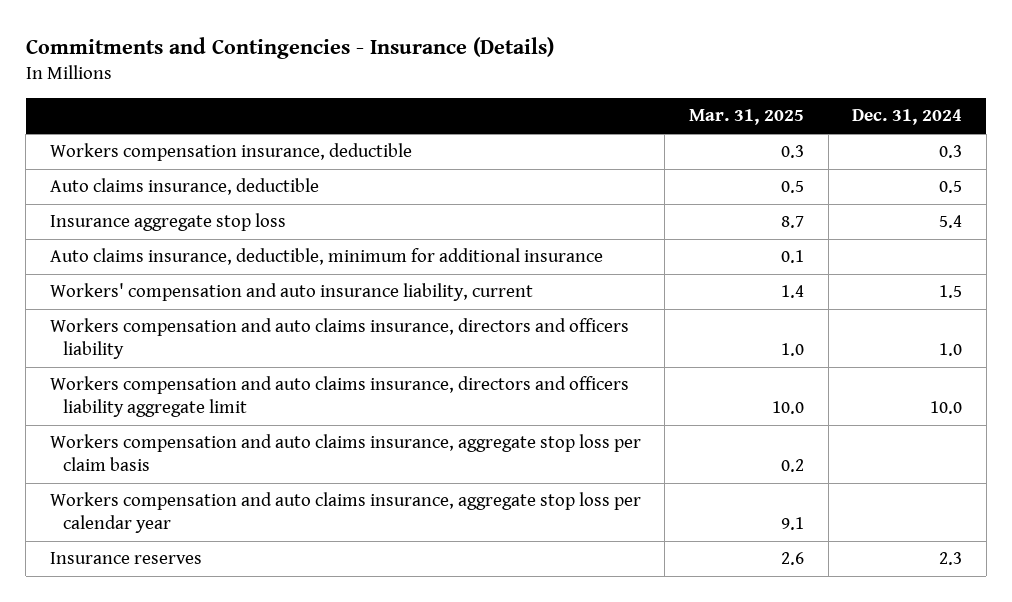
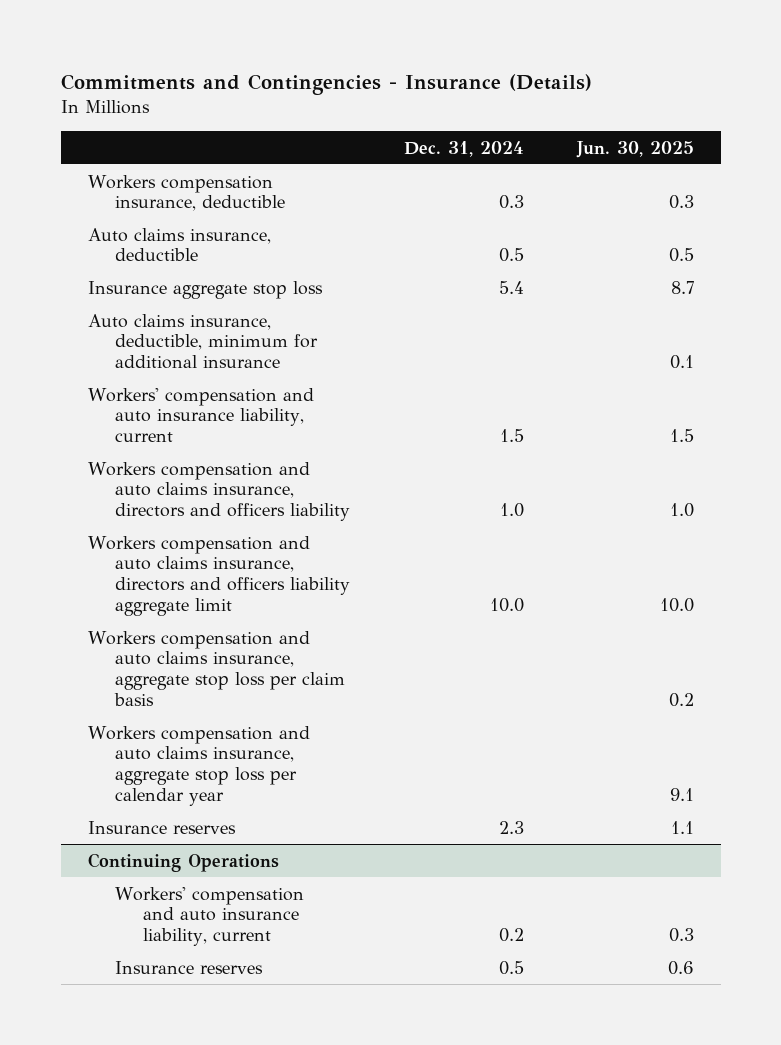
- | Mar. 31, 2025 | Dec. 31, 2024
+ | Dec. 31, 2024 | Jun. 30, 2025
+ Continuing Operations
+ Workers' compensation and auto insurance liability, current | 0.2 | 0.3
+ Insurance reserves | 0.5 | 0.6

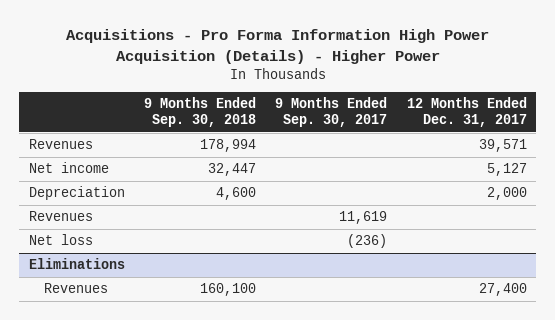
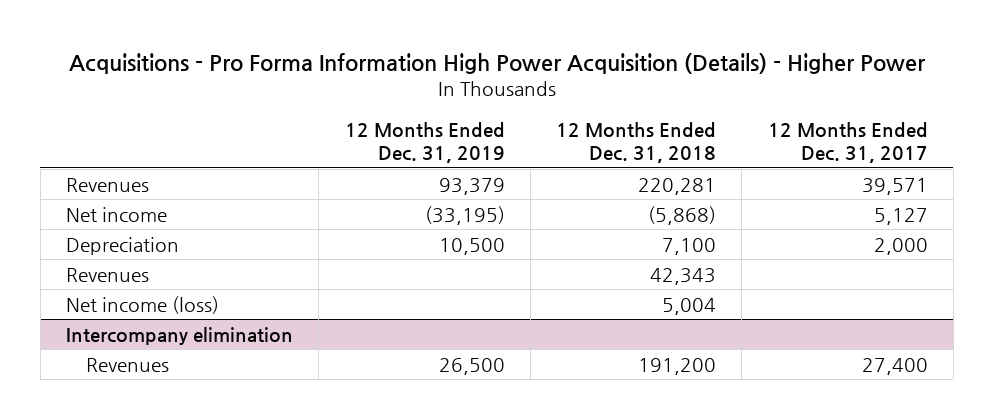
- | 9 Months Ended Sep. 30, 2018 | 9 Months Ended Sep. 30, 2017 | 12 Months Ended Dec. 31, 2017
+ | 12 Months Ended Dec. 31, 2019 | 12 Months Ended Dec. 31, 2018 | 12 Months Ended Dec. 31, 2017
- Net loss | | (236) |
- Eliminations
+ Net income (loss) | | 5,004 |
+ Intercompany elimination

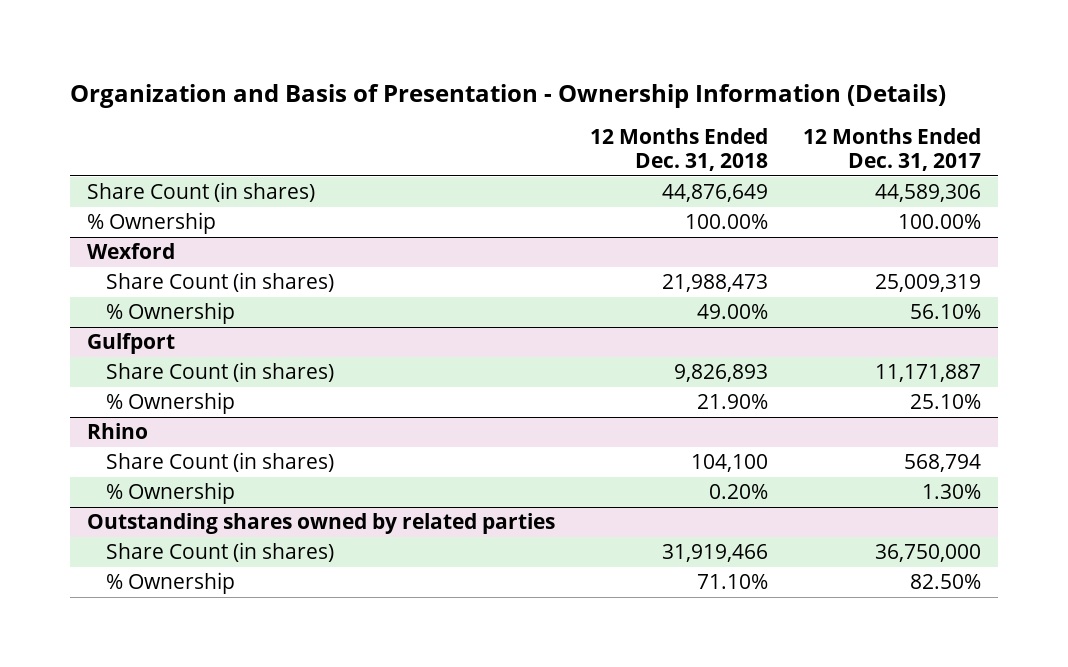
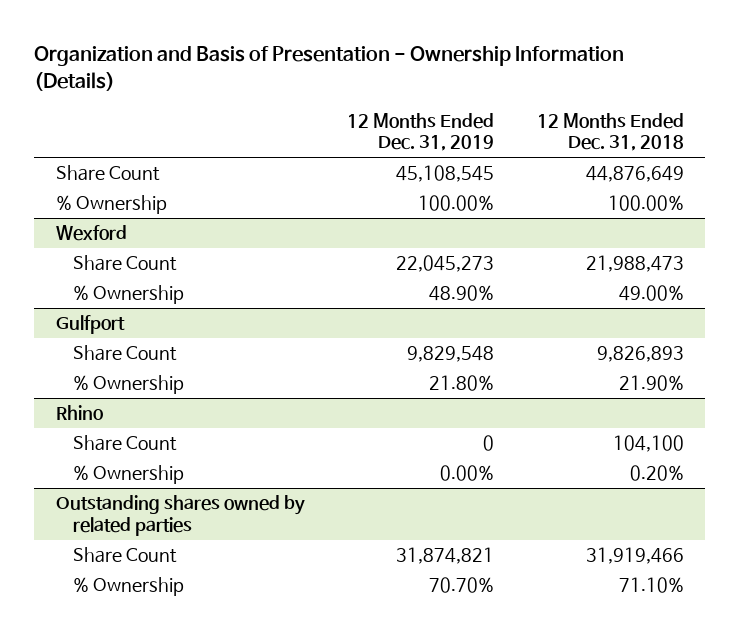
- | 12 Months Ended Dec. 31, 2018 | 12 Months Ended Dec. 31, 2017
+ | 12 Months Ended Dec. 31, 2019 | 12 Months Ended Dec. 31, 2018
- Share Count (in shares) | 44,876,649 | 44,589,306
+ Share Count | 45,108,545 | 44,876,649
@ Wexford
- Share Count (in shares) | 21,988,473 | 25,009,319
+ Share Count | 22,045,273 | 21,988,473
@ Gulfport
- Share Count (in shares) | 9,826,893 | 11,171,887
+ Share Count | 9,829,548 | 9,826,893
@ Rhino
- Share Count (in shares) | 104,100 | 568,794
+ Share Count | 0 | 104,100
@ Outstanding shares owned by related parties
- Share Count (in shares) | 31,919,466 | 36,750,000
+ Share Count | 31,874,821 | 31,919,466

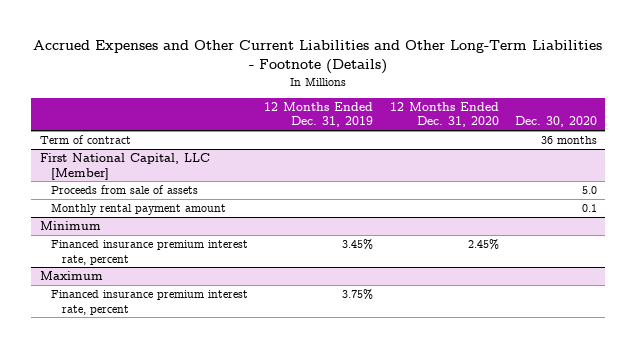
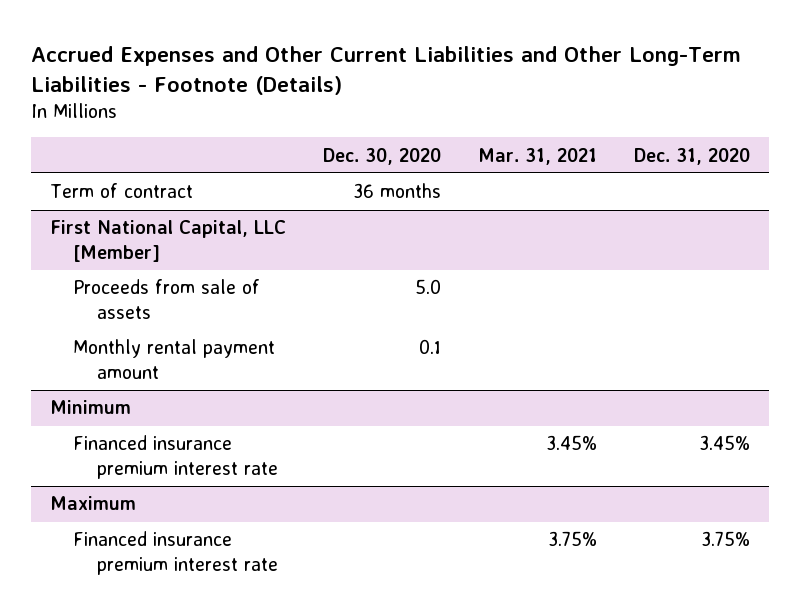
- | 12 Months Ended Dec. 31, 2019 | 12 Months Ended Dec. 31, 2020 | Dec. 30, 2020
+ | Dec. 30, 2020 | Mar. 31, 2021 | Dec. 31, 2020
@ Minimum
- Financed insurance premium interest rate, percent | 3.45% | 2.45% |
+ Financed insurance premium interest rate | | 3.45% | 3.45%
@ Maximum
- Financed insurance premium interest rate, percent | 3.75% | |
+ Financed insurance premium interest rate | | 3.75% | 3.75%

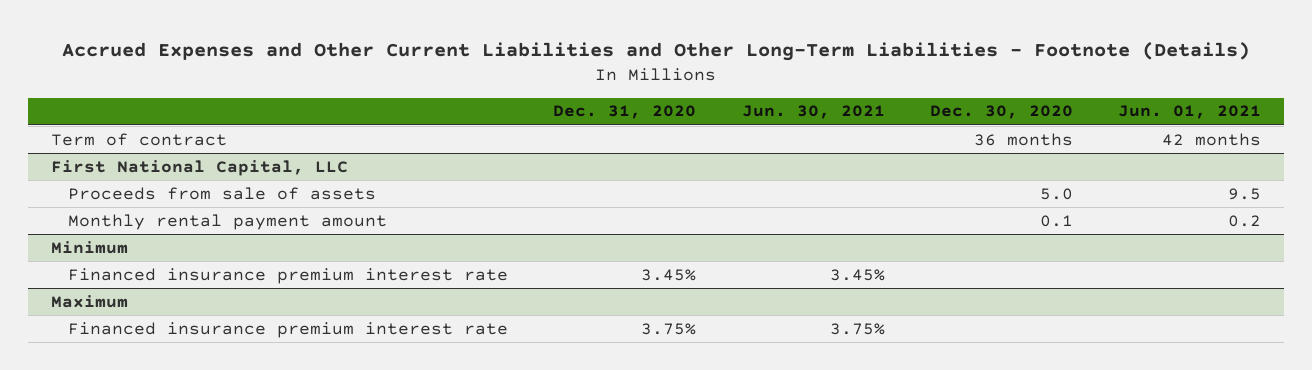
- | Dec. 30, 2020 | Mar. 31, 2021 | Dec. 31, 2020
+ | Dec. 31, 2020 | Jun. 30, 2021 | Dec. 30, 2020 | Jun. 01, 2021
- First National Capital, LLC [Member]
+ First National Capital, LLC

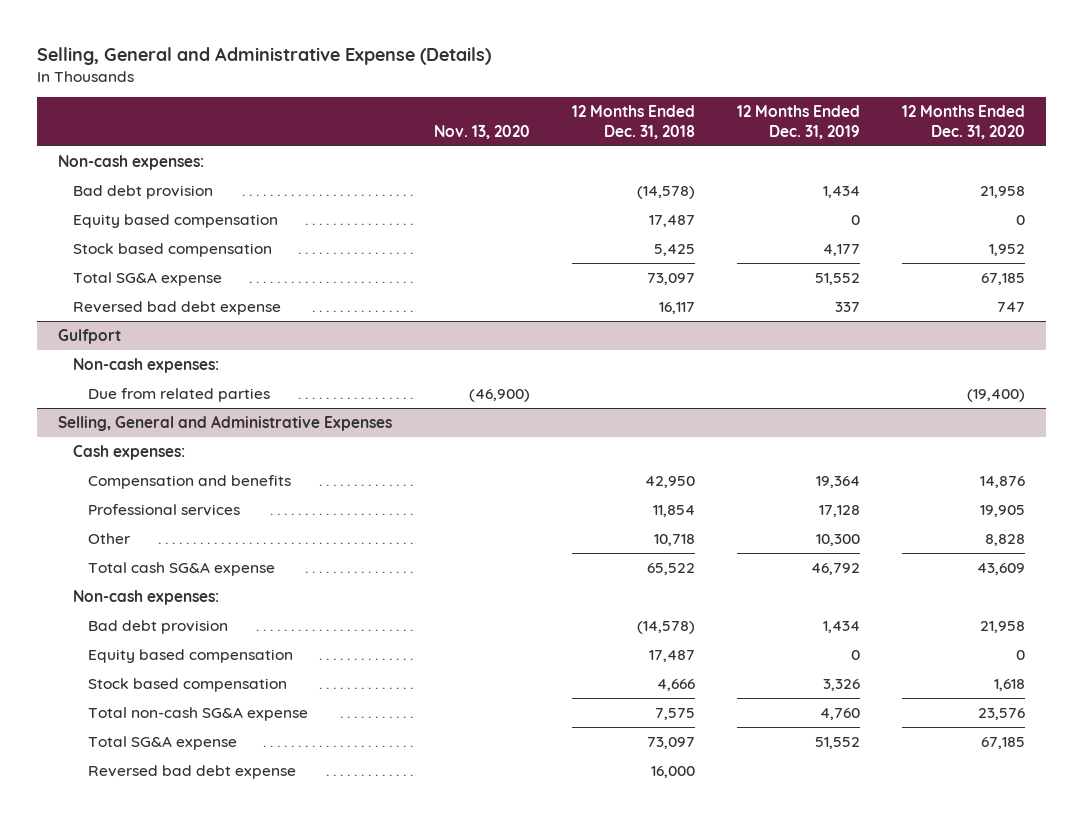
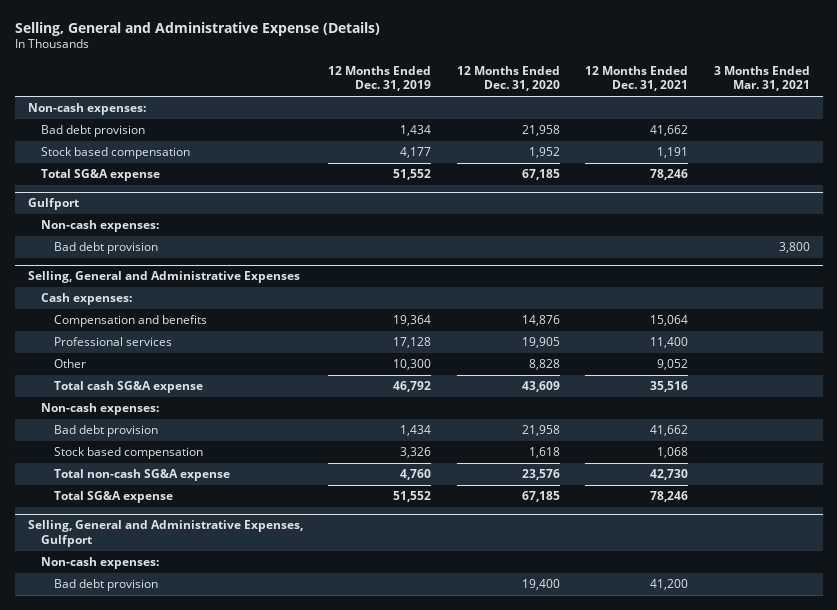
- | Nov. 13, 2020 | 12 Months Ended Dec. 31, 2018 | 12 Months Ended Dec. 31, 2019 | 12 Months Ended Dec. 31, 2020
+ | 12 Months Ended Dec. 31, 2019 | 12 Months Ended Dec. 31, 2020 | 12 Months Ended Dec. 31, 2021 | 3 Months Ended Mar. 31, 2021
- Equity based compensation | | 17,487 | 0 | 0
- Reversed bad debt expense | | 16,117 | 337 | 747
@ Gulfport
- Due from related parties | (46,900) | | | (19,400)
+ Bad debt provision | | | | 3,800
@ Selling, General and Administrative Expenses
- Equity based compensation | | 17,487 | 0 | 0
- Reversed bad debt expense | | 16,000 | |
+ Selling, General and Administrative Expenses, Gulfport
+ Non-cash expenses:
+ Bad debt provision | | 19,400 | 41,200 |

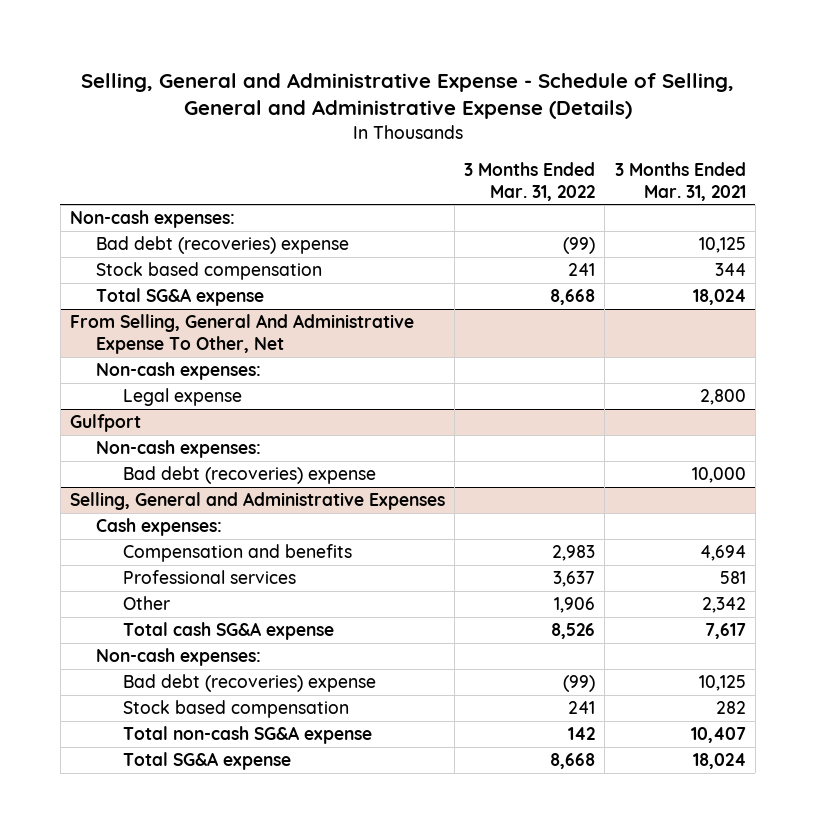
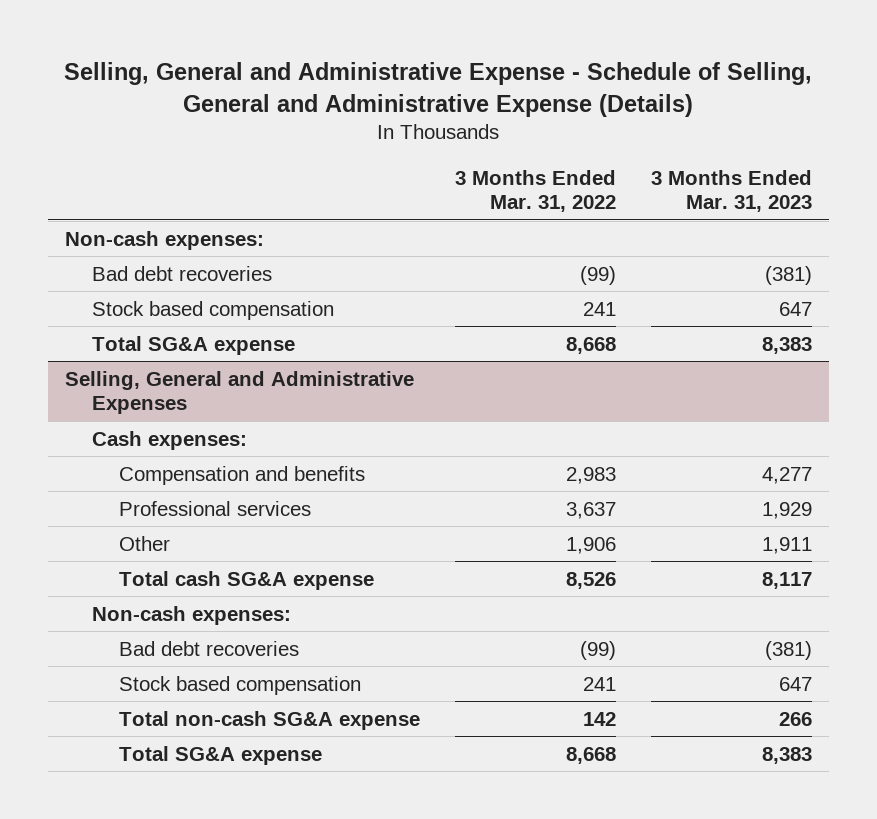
- | 3 Months Ended Mar. 31, 2022 | 3 Months Ended Mar. 31, 2021
+ | 3 Months Ended Mar. 31, 2022 | 3 Months Ended Mar. 31, 2023
- Bad debt (recoveries) expense | (99) | 10,125
+ Bad debt recoveries | (99) | (381)
- From Selling, General And Administrative Expense To Other, Net
- Non-cash expenses:
- Legal expense | | 2,800
- Gulfport
- Non-cash expenses:
- Bad debt (recoveries) expense | | 10,000
@ Selling, General and Administrative Expenses
- Bad debt (recoveries) expense | (99) | 10,125
+ Bad debt recoveries | (99) | (381)

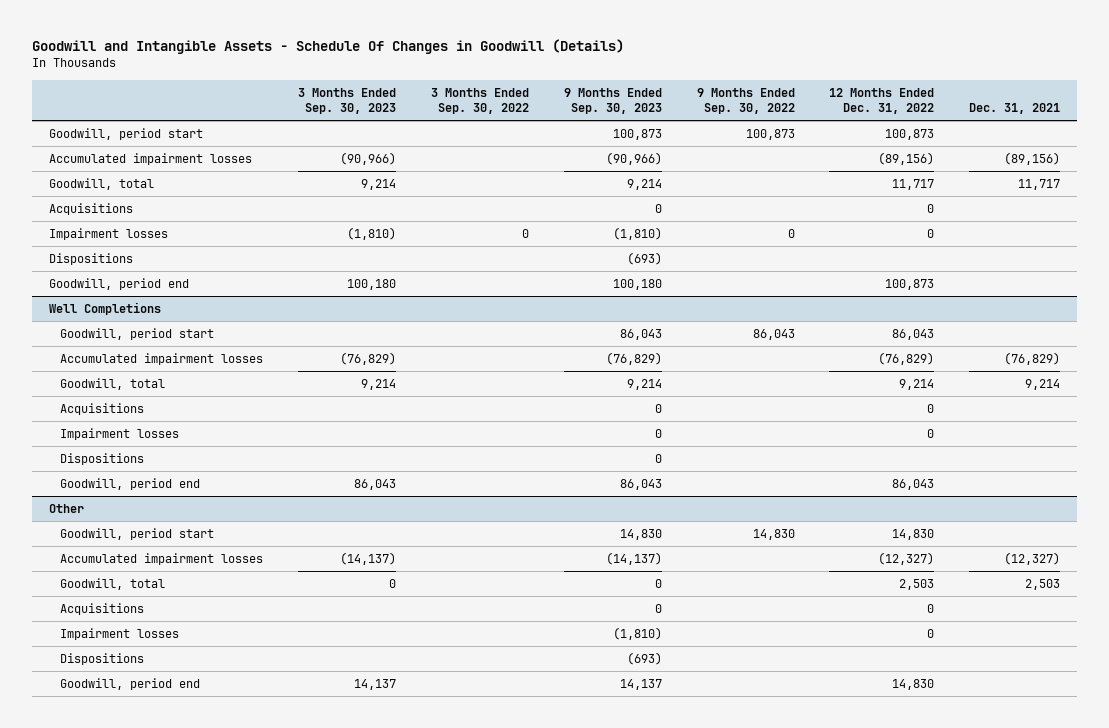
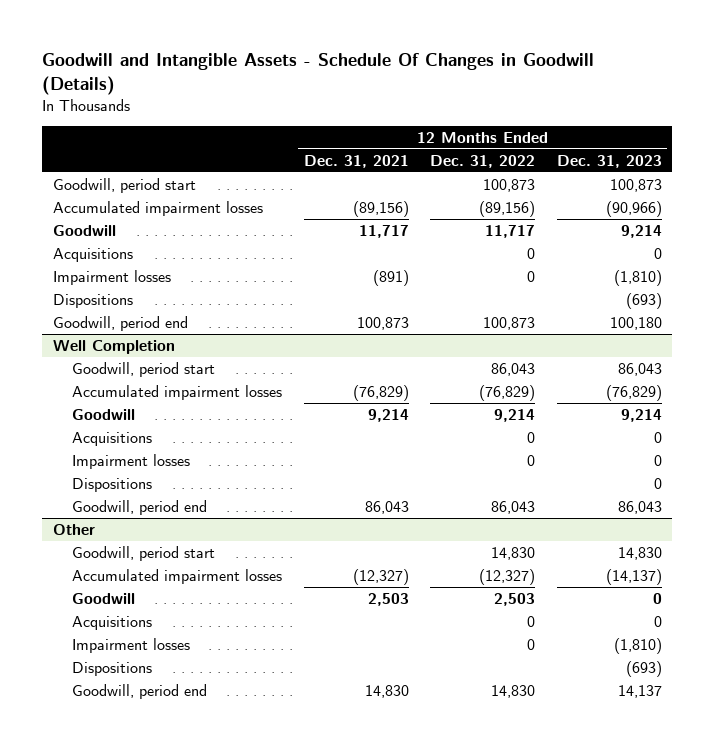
- | 3 Months Ended Sep. 30, 2023 | 3 Months Ended Sep. 30, 2022 | 9 Months Ended Sep. 30, 2023 | 9 Months Ended Sep. 30, 2022 | 12 Months Ended Dec. 31, 2022 | Dec. 31, 2021
+ | 12 Months Ended Dec. 31, 2021 | 12 Months Ended Dec. 31, 2022 | 12 Months Ended Dec. 31, 2023
- Goodwill, total | 9,214 | | 9,214 | | 11,717 | 11,717
+ Goodwill | 11,717 | 11,717 | 9,214
- Well Completions
+ Well Completion
- Goodwill, total | 9,214 | | 9,214 | | 9,214 | 9,214
+ Goodwill | 9,214 | 9,214 | 9,214
@ Other
- Goodwill, total | 0 | | 0 | | 2,503 | 2,503
+ Goodwill | 2,503 | 2,503 | 0

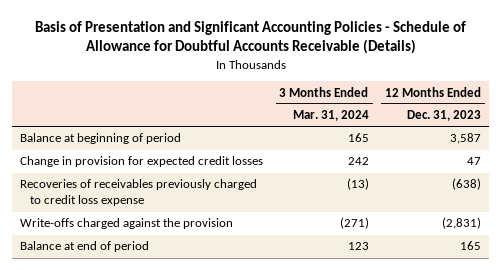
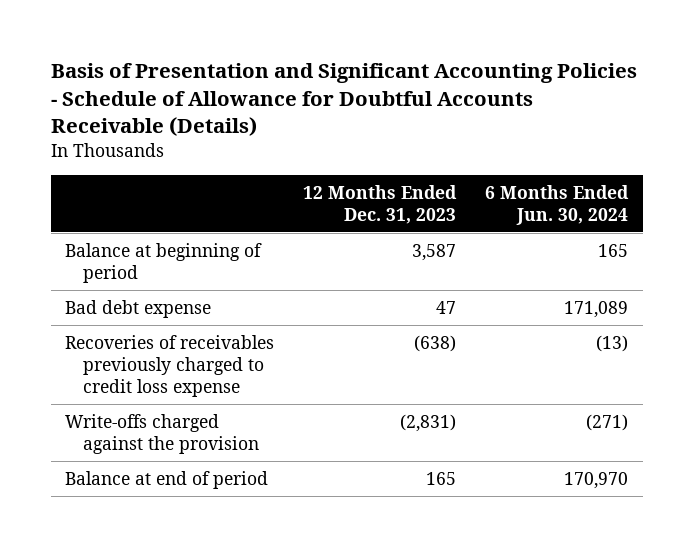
- | 3 Months Ended Mar. 31, 2024 | 12 Months Ended Dec. 31, 2023
+ | 12 Months Ended Dec. 31, 2023 | 6 Months Ended Jun. 30, 2024
- Change in provision for expected credit losses | 242 | 47
+ Bad debt expense | 47 | 171,089

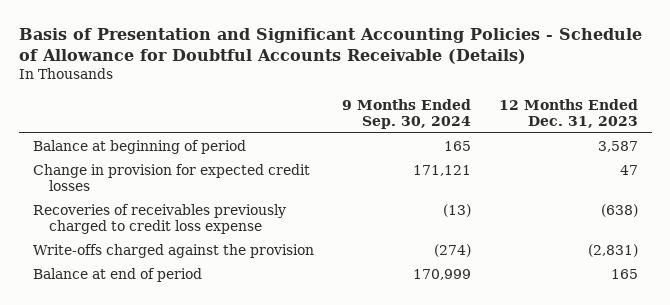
- | 12 Months Ended Dec. 31, 2023 | 6 Months Ended Jun. 30, 2024
+ | 9 Months Ended Sep. 30, 2024 | 12 Months Ended Dec. 31, 2023
- Bad debt expense | 47 | 171,089
+ Change in provision for expected credit losses | 171,121 | 47

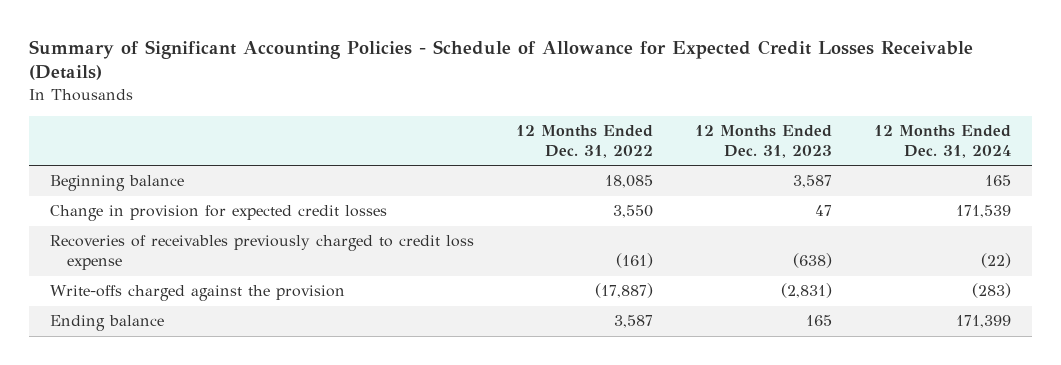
- Basis of Presentation and Significant Accounting Policies - Schedule of Allowance for Doubtful Accounts Receivable (Details)
+ Summary of Significant Accounting Policies - Schedule of Allowance for Expected Credit Losses Receivable (Details)
- | 9 Months Ended Sep. 30, 2024 | 12 Months Ended Dec. 31, 2023
+ | 12 Months Ended Dec. 31, 2022 | 12 Months Ended Dec. 31, 2023 | 12 Months Ended Dec. 31, 2024
- Balance at beginning of period | 165 | 3,587
+ Beginning balance | 18,085 | 3,587 | 165
- Balance at end of period | 170,999 | 165
+ Ending balance | 3,587 | 165 | 171,399

